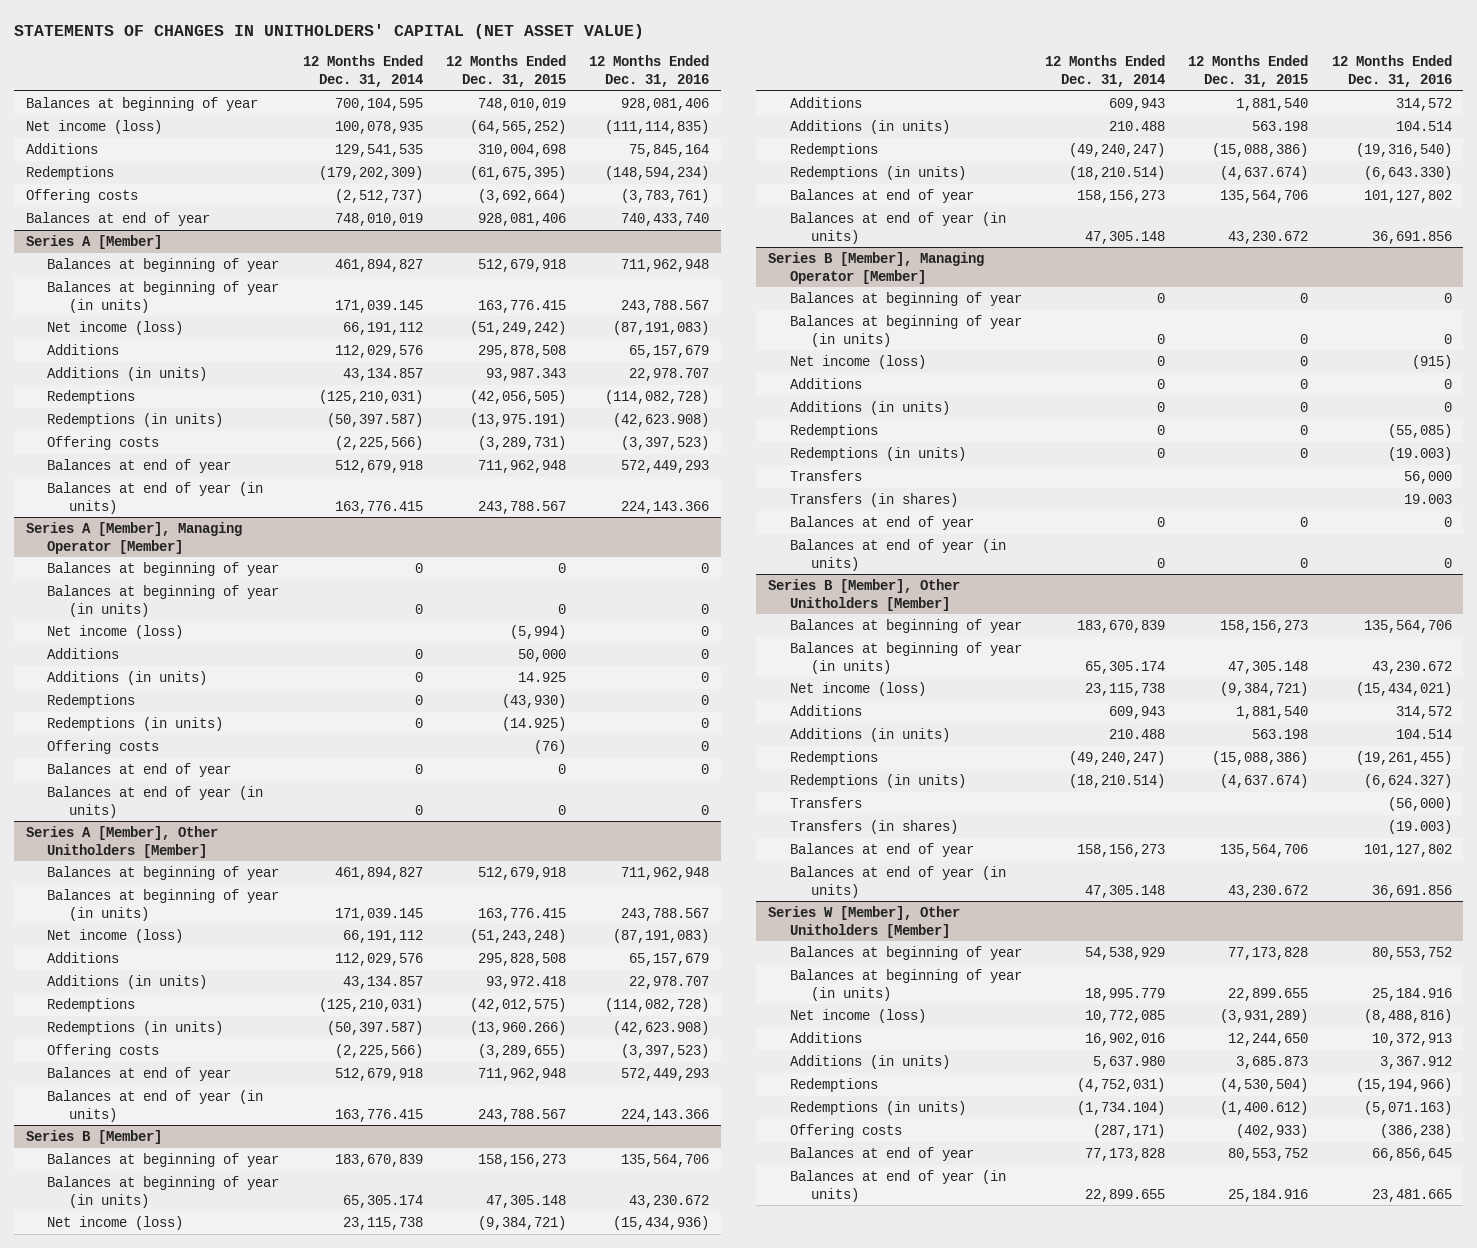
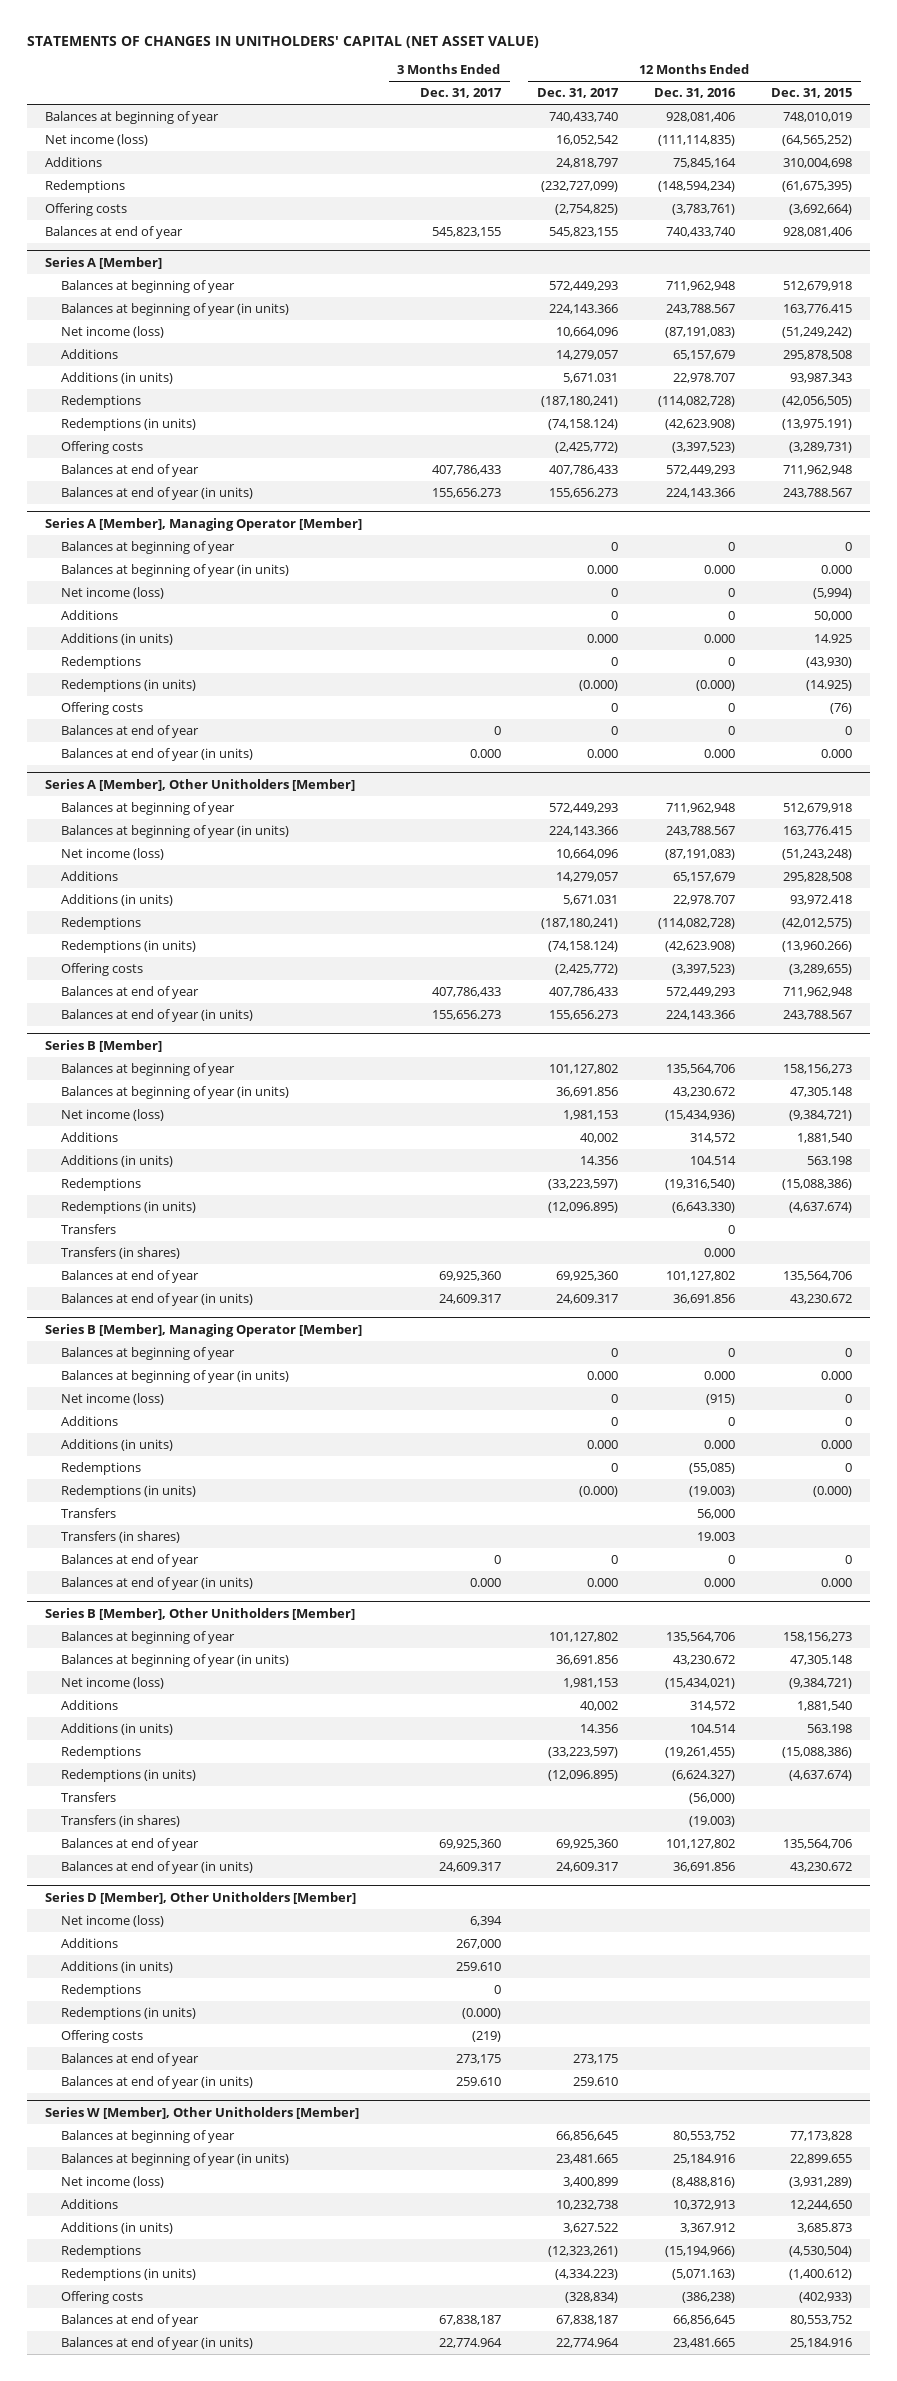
- | 12 Months Ended Dec. 31, 2014 | 12 Months Ended Dec. 31, 2015 | 12 Months Ended Dec. 31, 2016
+ | 3 Months Ended Dec. 31, 2017 | 12 Months Ended Dec. 31, 2017 | 12 Months Ended Dec. 31, 2016 | 12 Months Ended Dec. 31, 2015
@ Series A [Member], Managing Operator [Member]
- Balances at beginning of year (in units) | 0 | 0 | 0
+ Balances at beginning of year (in units) | | 0.000 | 0.000 | 0.000
- Additions (in units) | 0 | 14.925 | 0
+ Additions (in units) | | 0.000 | 0.000 | 14.925
- Redemptions (in units) | 0 | (14.925) | 0
+ Redemptions (in units) | | (0.000) | (0.000) | (14.925)
- Balances at end of year (in units) | 0 | 0 | 0
+ Balances at end of year (in units) | 0.000 | 0.000 | 0.000 | 0.000
@ Series B [Member]
+ Transfers | | | 0 |
+ Transfers (in shares) | | | 0.000 |
@ Series B [Member], Managing Operator [Member]
- Balances at beginning of year (in units) | 0 | 0 | 0
+ Balances at beginning of year (in units) | | 0.000 | 0.000 | 0.000
- Additions (in units) | 0 | 0 | 0
+ Additions (in units) | | 0.000 | 0.000 | 0.000
- Redemptions (in units) | 0 | 0 | (19.003)
+ Redemptions (in units) | | (0.000) | (19.003) | (0.000)
- Balances at end of year (in units) | 0 | 0 | 0
+ Balances at end of year (in units) | 0.000 | 0.000 | 0.000 | 0.000
+ Series D [Member], Other Unitholders [Member]
+ Net income (loss) | 6,394 | | |
+ Additions | 267,000 | | |
+ Additions (in units) | 259.610 | | |
+ Redemptions | 0 | | |
+ Redemptions (in units) | (0.000) | | |
+ Offering costs | (219) | | |
+ Balances at end of year | 273,175 | 273,175 | |
+ Balances at end of year (in units) | 259.610 | 259.610 | |

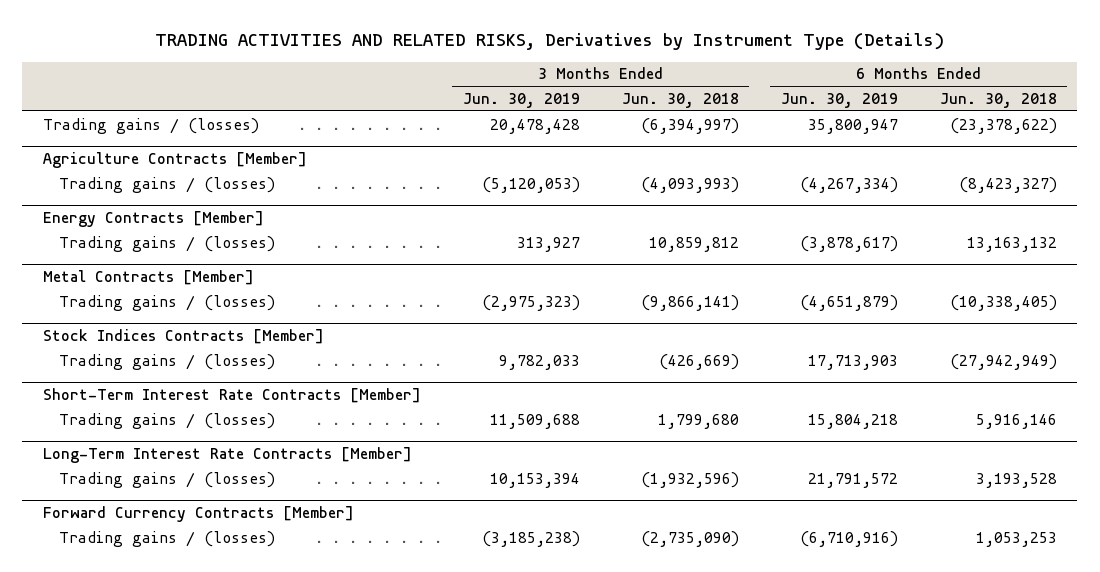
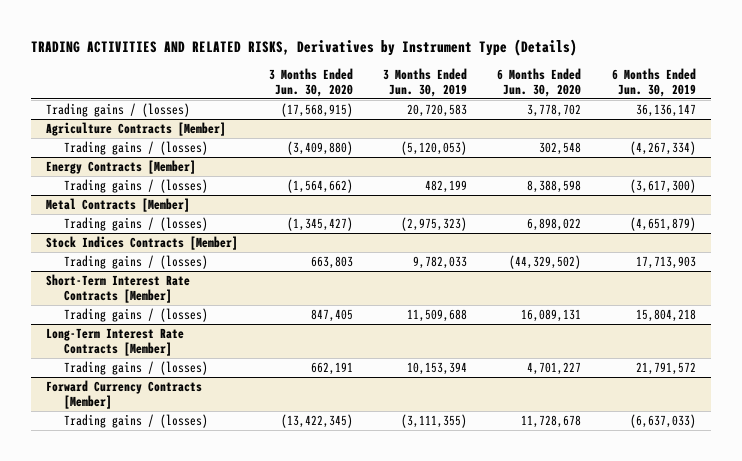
- | 3 Months Ended Jun. 30, 2019 | 3 Months Ended Jun. 30, 2018 | 6 Months Ended Jun. 30, 2019 | 6 Months Ended Jun. 30, 2018
+ | 3 Months Ended Jun. 30, 2020 | 3 Months Ended Jun. 30, 2019 | 6 Months Ended Jun. 30, 2020 | 6 Months Ended Jun. 30, 2019
- Trading gains / (losses) | 20,478,428 | (6,394,997) | 35,800,947 | (23,378,622)
+ Trading gains / (losses) | (17,568,915) | 20,720,583 | 3,778,702 | 36,136,147
@ Energy Contracts [Member]
- Trading gains / (losses) | 313,927 | 10,859,812 | (3,878,617) | 13,163,132
+ Trading gains / (losses) | (1,564,662) | 482,199 | 8,388,598 | (3,617,300)
@ Forward Currency Contracts [Member]
- Trading gains / (losses) | (3,185,238) | (2,735,090) | (6,710,916) | 1,053,253
+ Trading gains / (losses) | (13,422,345) | (3,111,355) | 11,728,678 | (6,637,033)

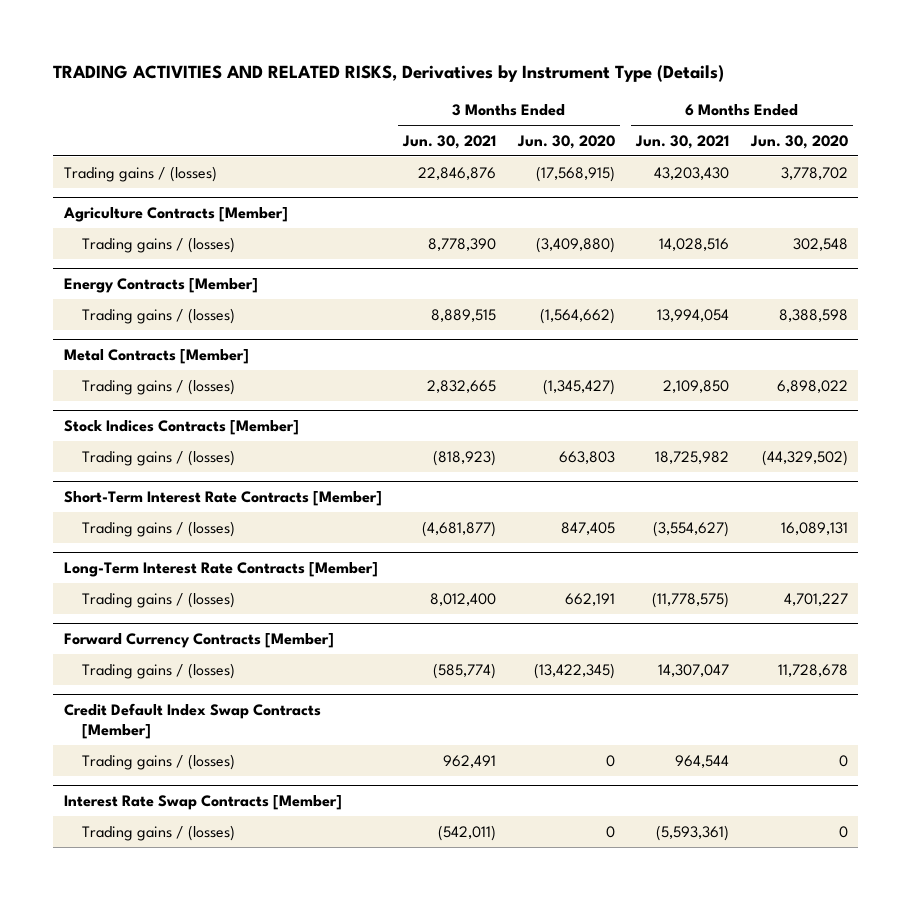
- | 3 Months Ended Jun. 30, 2020 | 3 Months Ended Jun. 30, 2019 | 6 Months Ended Jun. 30, 2020 | 6 Months Ended Jun. 30, 2019
+ | 3 Months Ended Jun. 30, 2021 | 3 Months Ended Jun. 30, 2020 | 6 Months Ended Jun. 30, 2021 | 6 Months Ended Jun. 30, 2020
+ Credit Default Index Swap Contracts [Member]
+ Trading gains / (losses) | 962,491 | 0 | 964,544 | 0
+ Interest Rate Swap Contracts [Member]
+ Trading gains / (losses) | (542,011) | 0 | (5,593,361) | 0

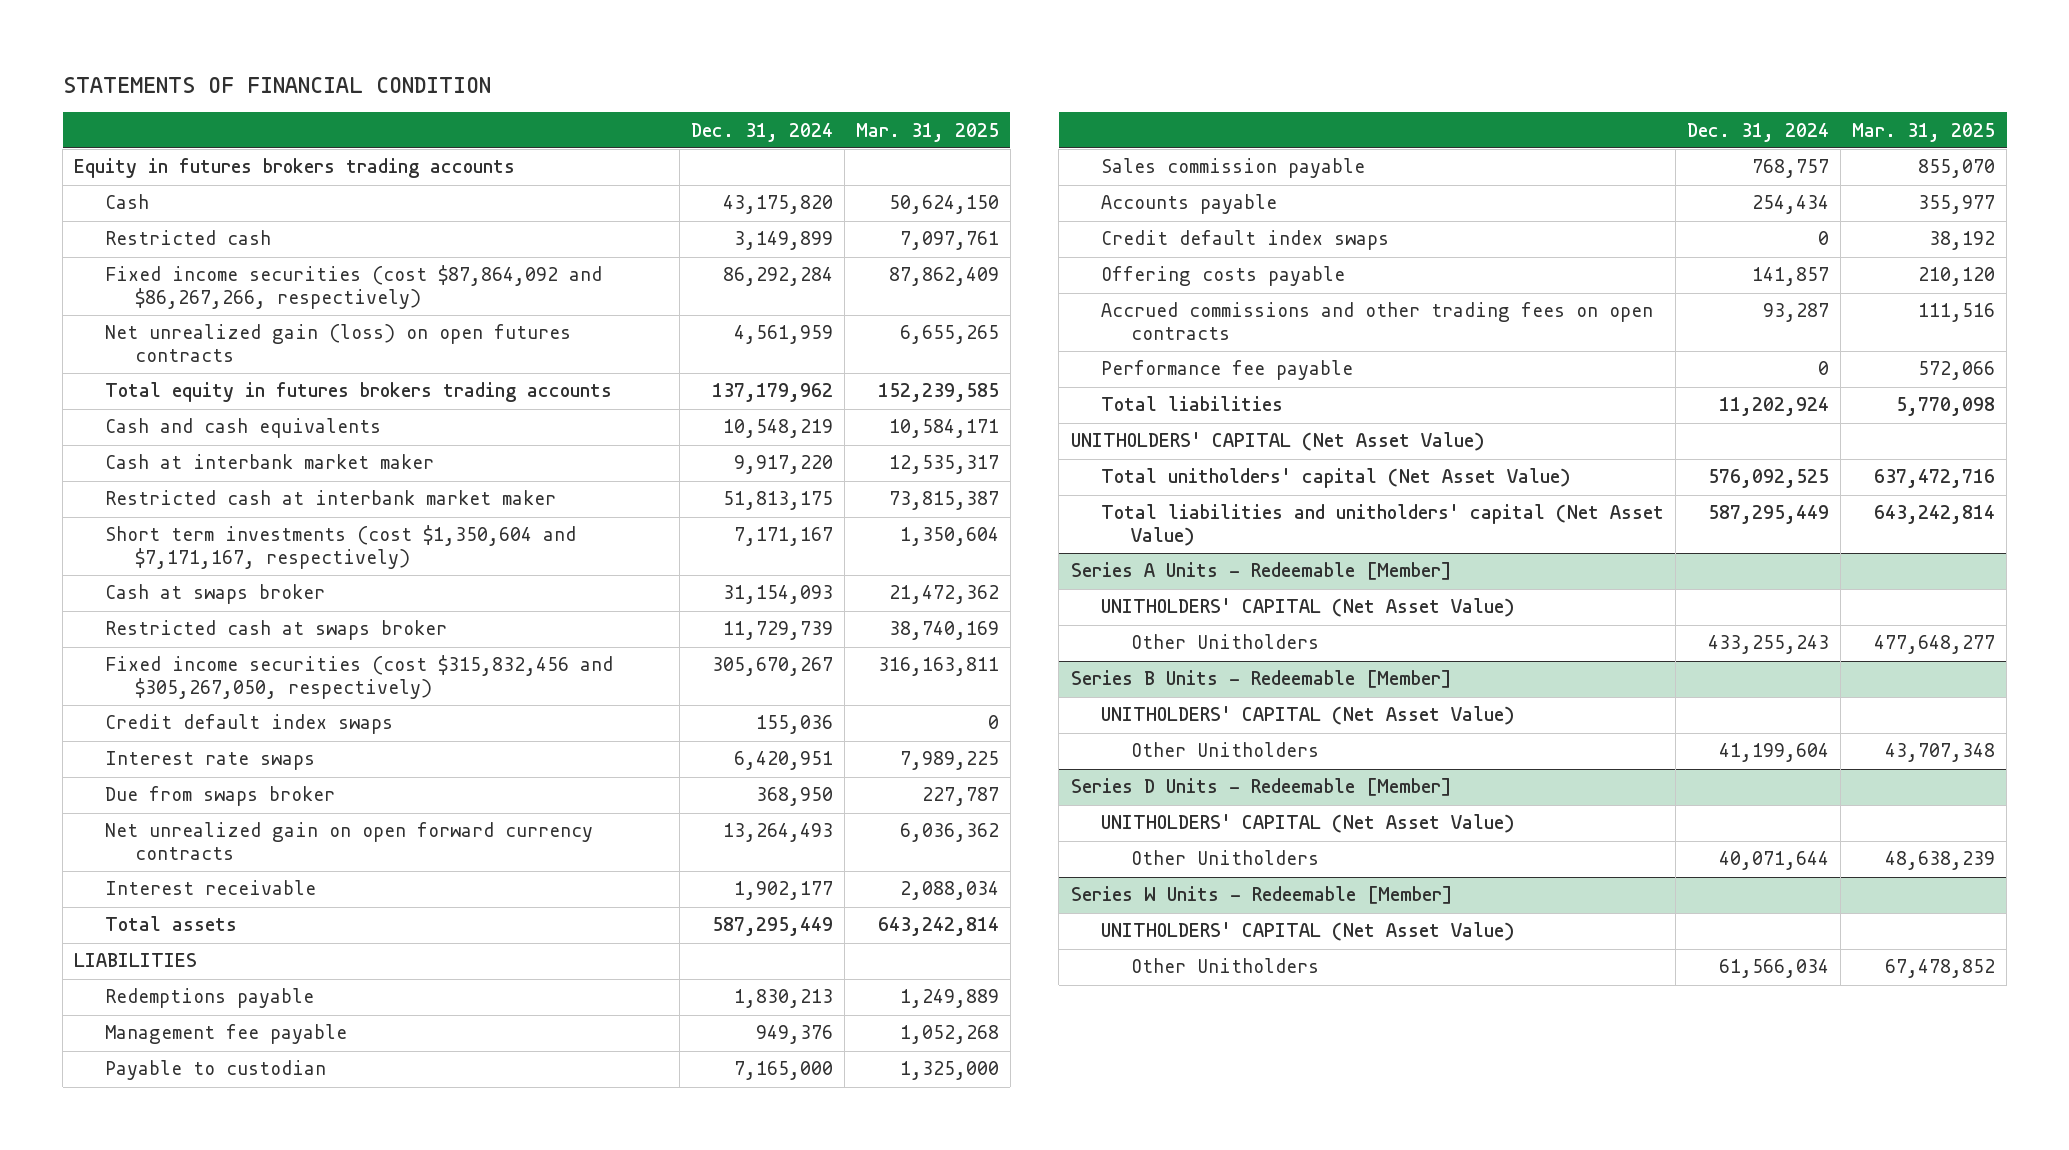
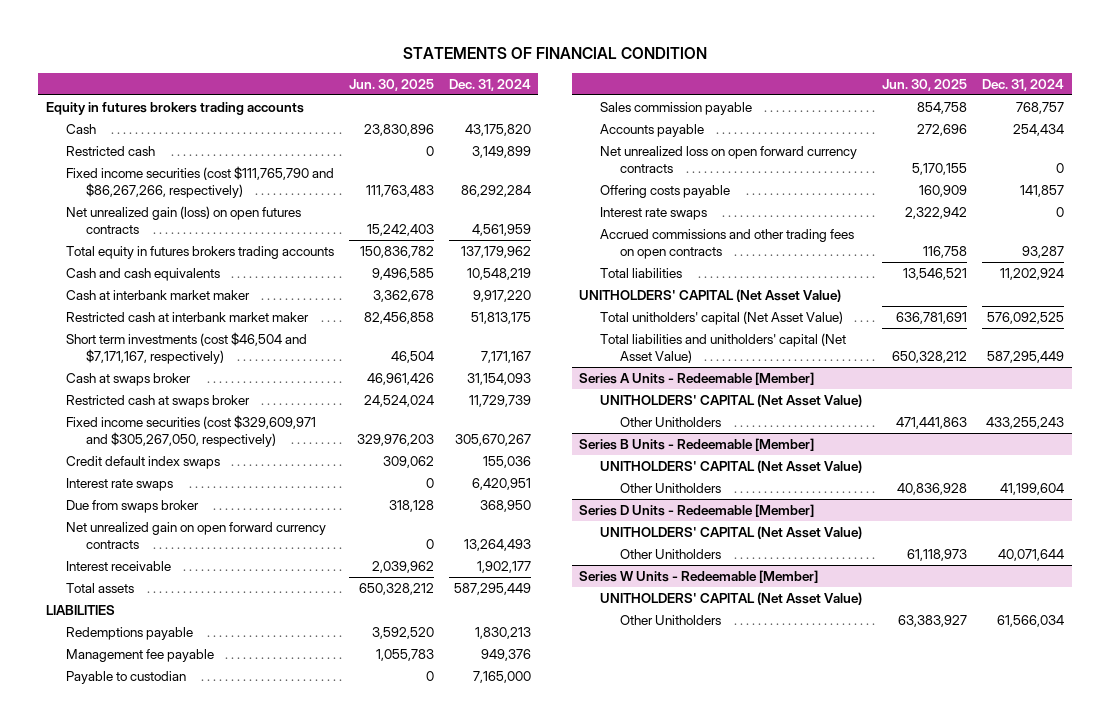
- | Dec. 31, 2024 | Mar. 31, 2025
+ | Jun. 30, 2025 | Dec. 31, 2024
- Fixed income securities (cost $87,864,092 and $86,267,266, respectively) | 86,292,284 | 87,862,409
+ Fixed income securities (cost $111,765,790 and $86,267,266, respectively) | 111,763,483 | 86,292,284
- Short term investments (cost $1,350,604 and $7,171,167, respectively) | 7,171,167 | 1,350,604
+ Short term investments (cost $46,504 and $7,171,167, respectively) | 46,504 | 7,171,167
- Fixed income securities (cost $315,832,456 and $305,267,050, respectively) | 305,670,267 | 316,163,811
+ Fixed income securities (cost $329,609,971 and $305,267,050, respectively) | 329,976,203 | 305,670,267
- Credit default index swaps | 0 | 38,192
+ Net unrealized loss on open forward currency contracts | 5,170,155 | 0
+ Interest rate swaps | 2,322,942 | 0
- Performance fee payable | 0 | 572,066

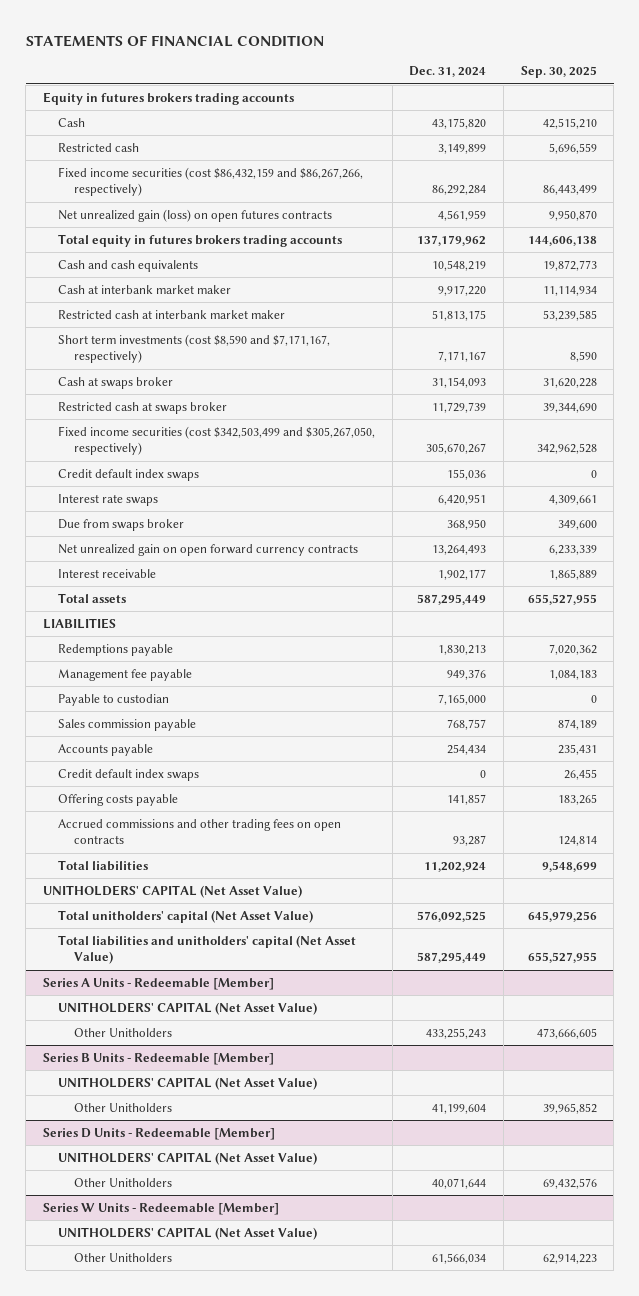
- | Jun. 30, 2025 | Dec. 31, 2024
+ | Dec. 31, 2024 | Sep. 30, 2025
- Fixed income securities (cost $111,765,790 and $86,267,266, respectively) | 111,763,483 | 86,292,284
+ Fixed income securities (cost $86,432,159 and $86,267,266, respectively) | 86,292,284 | 86,443,499
- Short term investments (cost $46,504 and $7,171,167, respectively) | 46,504 | 7,171,167
+ Short term investments (cost $8,590 and $7,171,167, respectively) | 7,171,167 | 8,590
- Fixed income securities (cost $329,609,971 and $305,267,050, respectively) | 329,976,203 | 305,670,267
+ Fixed income securities (cost $342,503,499 and $305,267,050, respectively) | 305,670,267 | 342,962,528
- Net unrealized loss on open forward currency contracts | 5,170,155 | 0
+ Credit default index swaps | 0 | 26,455
- Interest rate swaps | 2,322,942 | 0

